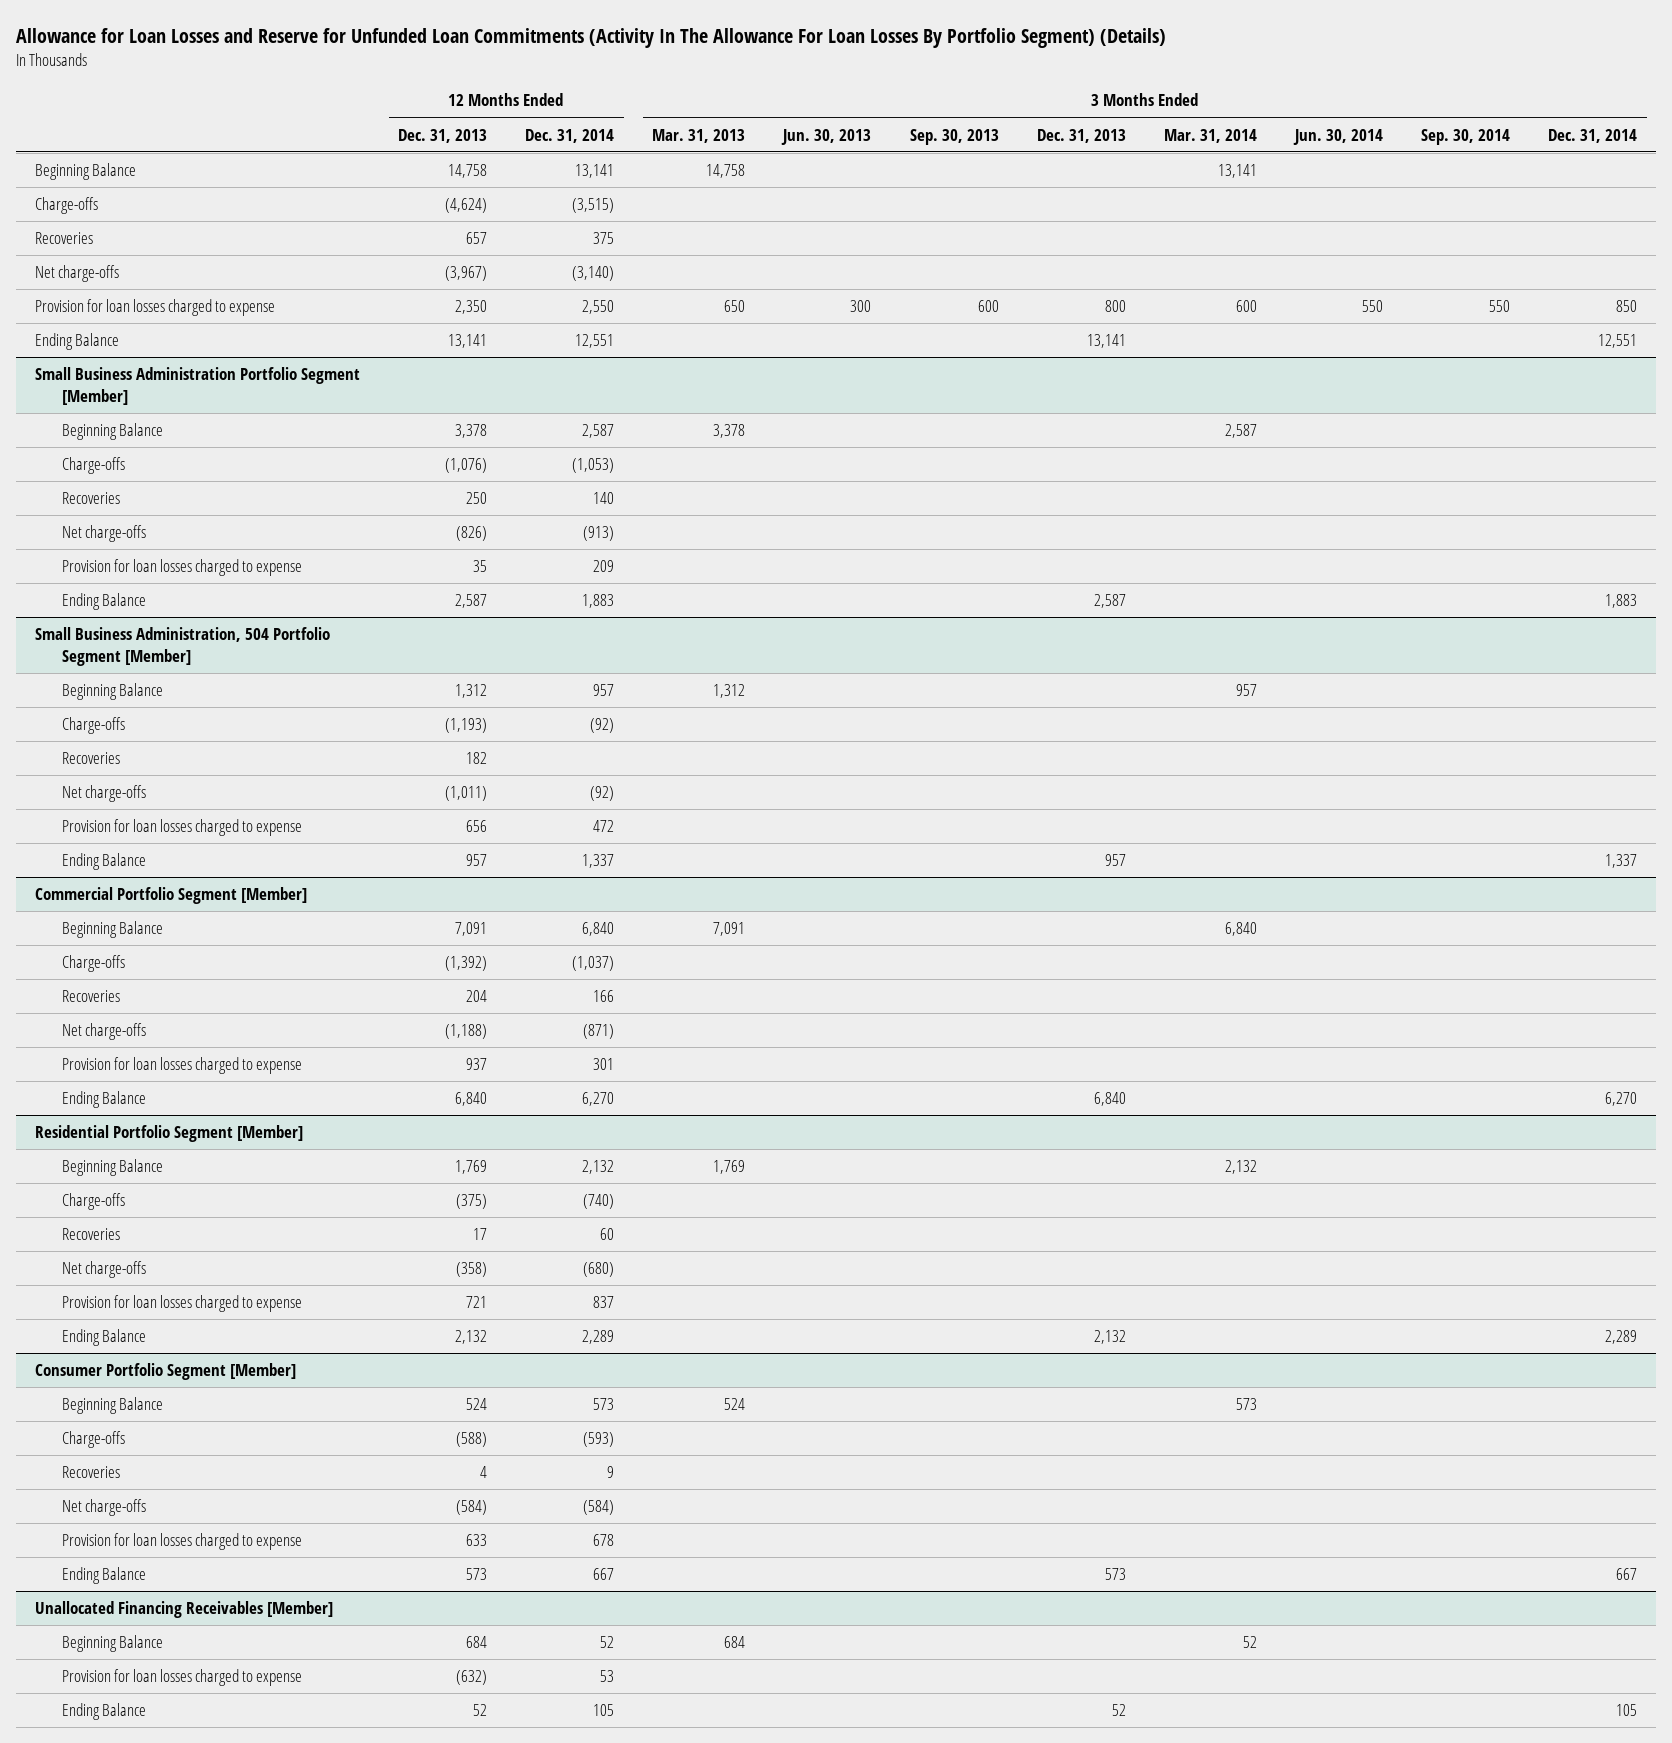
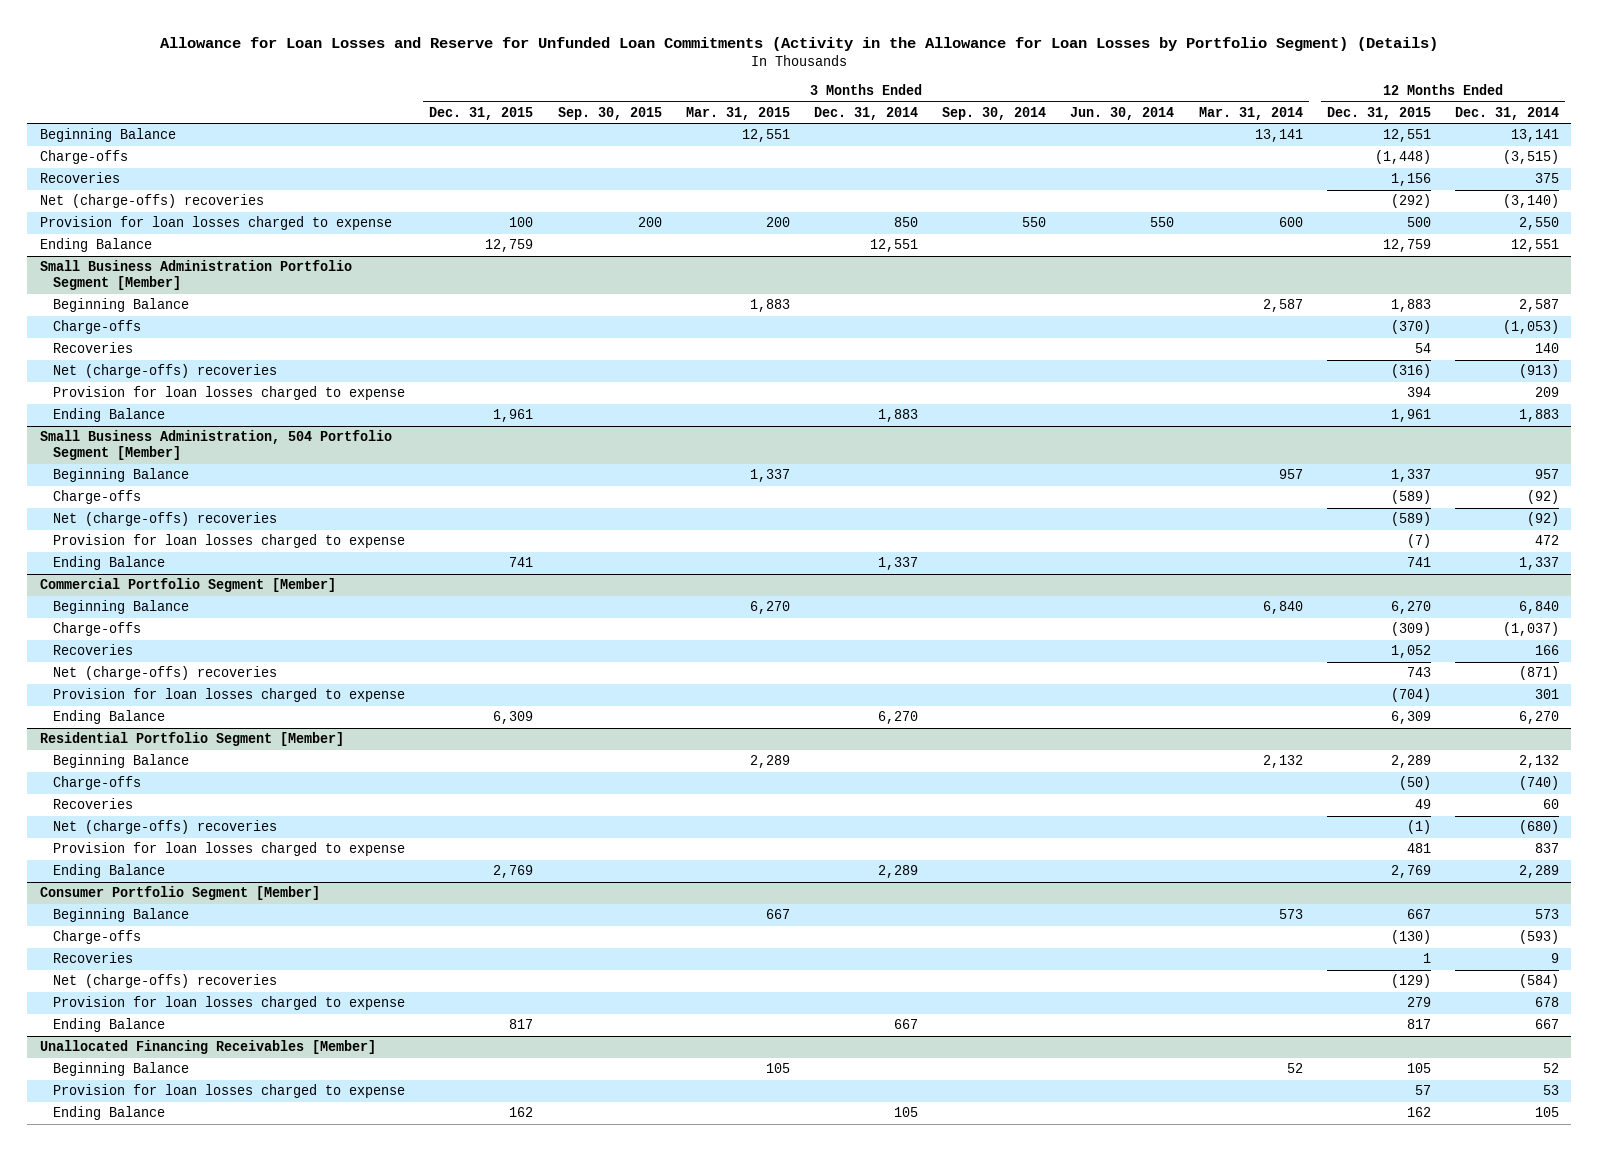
- Allowance for Loan Losses and Reserve for Unfunded Loan Commitments (Activity In The Allowance For Loan Losses By Portfolio Segment) (Details)
+ Allowance for Loan Losses and Reserve for Unfunded Loan Commitments (Activity in the Allowance for Loan Losses by Portfolio Segment) (Details)
- | 12 Months Ended Dec. 31, 2013 | 12 Months Ended Dec. 31, 2014 | 3 Months Ended Mar. 31, 2013 | 3 Months Ended Jun. 30, 2013 | 3 Months Ended Sep. 30, 2013 | 3 Months Ended Dec. 31, 2013 | 3 Months Ended Mar. 31, 2014 | 3 Months Ended Jun. 30, 2014 | 3 Months Ended Sep. 30, 2014 | 3 Months Ended Dec. 31, 2014
+ | 3 Months Ended Dec. 31, 2015 | 3 Months Ended Sep. 30, 2015 | 3 Months Ended Mar. 31, 2015 | 3 Months Ended Dec. 31, 2014 | 3 Months Ended Sep. 30, 2014 | 3 Months Ended Jun. 30, 2014 | 3 Months Ended Mar. 31, 2014 | 12 Months Ended Dec. 31, 2015 | 12 Months Ended Dec. 31, 2014
- Net charge-offs | (3,967) | (3,140) | | | | | | | |
+ Net (charge-offs) recoveries | | | | | | | | (292) | (3,140)
@ Small Business Administration Portfolio Segment [Member]
- Net charge-offs | (826) | (913) | | | | | | | |
+ Net (charge-offs) recoveries | | | | | | | | (316) | (913)
@ Small Business Administration, 504 Portfolio Segment [Member]
- Recoveries | 182 | | | | | | | | |
- Net charge-offs | (1,011) | (92) | | | | | | | |
+ Net (charge-offs) recoveries | | | | | | | | (589) | (92)
@ Commercial Portfolio Segment [Member]
- Net charge-offs | (1,188) | (871) | | | | | | | |
+ Net (charge-offs) recoveries | | | | | | | | 743 | (871)
@ Residential Portfolio Segment [Member]
- Net charge-offs | (358) | (680) | | | | | | | |
+ Net (charge-offs) recoveries | | | | | | | | (1) | (680)
@ Consumer Portfolio Segment [Member]
- Net charge-offs | (584) | (584) | | | | | | | |
+ Net (charge-offs) recoveries | | | | | | | | (129) | (584)

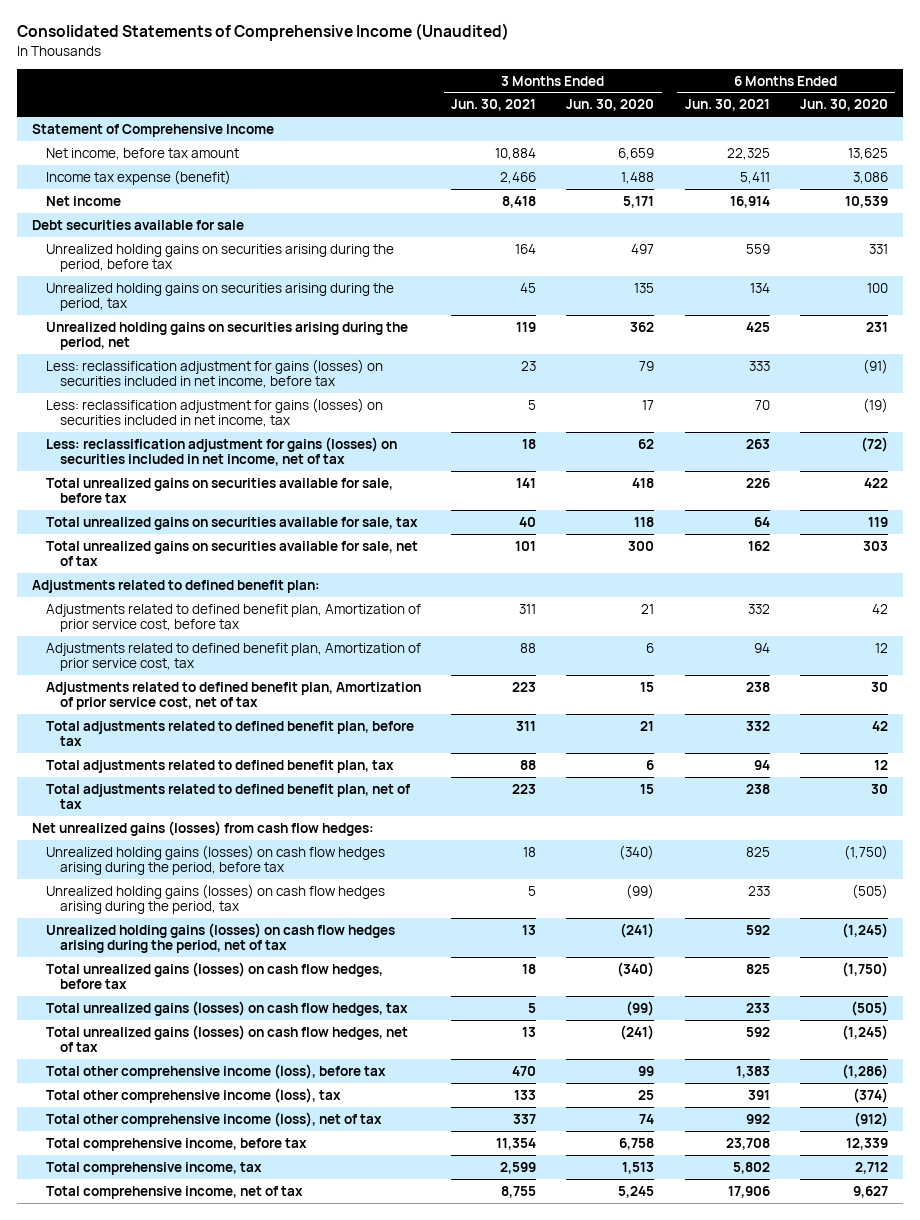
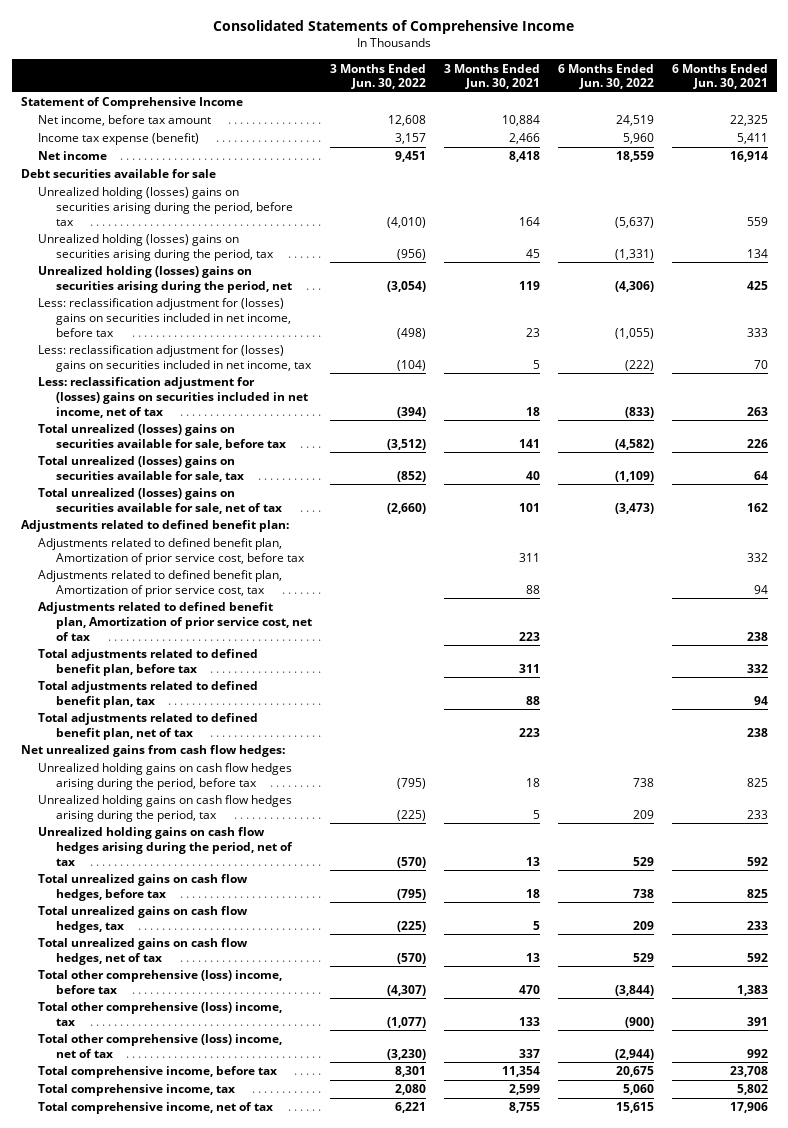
- Consolidated Statements of Comprehensive Income (Unaudited)
+ Consolidated Statements of Comprehensive Income
- | 3 Months Ended Jun. 30, 2021 | 3 Months Ended Jun. 30, 2020 | 6 Months Ended Jun. 30, 2021 | 6 Months Ended Jun. 30, 2020
+ | 3 Months Ended Jun. 30, 2022 | 3 Months Ended Jun. 30, 2021 | 6 Months Ended Jun. 30, 2022 | 6 Months Ended Jun. 30, 2021
- Unrealized holding gains on securities arising during the period, before tax | 164 | 497 | 559 | 331
- Unrealized holding gains on securities arising during the period, tax | 45 | 135 | 134 | 100
- Unrealized holding gains on securities arising during the period, net | 119 | 362 | 425 | 231
- Less: reclassification adjustment for gains (losses) on securities included in net income, before tax | 23 | 79 | 333 | (91)
- Less: reclassification adjustment for gains (losses) on securities included in net income, tax | 5 | 17 | 70 | (19)
- Less: reclassification adjustment for gains (losses) on securities included in net income, net of tax | 18 | 62 | 263 | (72)
- Total unrealized gains on securities available for sale, before tax | 141 | 418 | 226 | 422
- Total unrealized gains on securities available for sale, tax | 40 | 118 | 64 | 119
- Total unrealized gains on securities available for sale, net of tax | 101 | 300 | 162 | 303
+ Unrealized holding (losses) gains on securities arising during the period, before tax | (4,010) | 164 | (5,637) | 559
+ Unrealized holding (losses) gains on securities arising during the period, tax | (956) | 45 | (1,331) | 134
+ Unrealized holding (losses) gains on securities arising during the period, net | (3,054) | 119 | (4,306) | 425
+ Less: reclassification adjustment for (losses) gains on securities included in net income, before tax | (498) | 23 | (1,055) | 333
+ Less: reclassification adjustment for (losses) gains on securities included in net income, tax | (104) | 5 | (222) | 70
+ Less: reclassification adjustment for (losses) gains on securities included in net income, net of tax | (394) | 18 | (833) | 263
+ Total unrealized (losses) gains on securities available for sale, before tax | (3,512) | 141 | (4,582) | 226
+ Total unrealized (losses) gains on securities available for sale, tax | (852) | 40 | (1,109) | 64
+ Total unrealized (losses) gains on securities available for sale, net of tax | (2,660) | 101 | (3,473) | 162
- Net unrealized gains (losses) from cash flow hedges:
- Unrealized holding gains (losses) on cash flow hedges arising during the period, before tax | 18 | (340) | 825 | (1,750)
- Unrealized holding gains (losses) on cash flow hedges arising during the period, tax | 5 | (99) | 233 | (505)
- Unrealized holding gains (losses) on cash flow hedges arising during the period, net of tax | 13 | (241) | 592 | (1,245)
- Total unrealized gains (losses) on cash flow hedges, before tax | 18 | (340) | 825 | (1,750)
- Total unrealized gains (losses) on cash flow hedges, tax | 5 | (99) | 233 | (505)
- Total unrealized gains (losses) on cash flow hedges, net of tax | 13 | (241) | 592 | (1,245)
- Total other comprehensive income (loss), before tax | 470 | 99 | 1,383 | (1,286)
- Total other comprehensive income (loss), tax | 133 | 25 | 391 | (374)
- Total other comprehensive income (loss), net of tax | 337 | 74 | 992 | (912)
+ Net unrealized gains from cash flow hedges:
+ Unrealized holding gains on cash flow hedges arising during the period, before tax | (795) | 18 | 738 | 825
+ Unrealized holding gains on cash flow hedges arising during the period, tax | (225) | 5 | 209 | 233
+ Unrealized holding gains on cash flow hedges arising during the period, net of tax | (570) | 13 | 529 | 592
+ Total unrealized gains on cash flow hedges, before tax | (795) | 18 | 738 | 825
+ Total unrealized gains on cash flow hedges, tax | (225) | 5 | 209 | 233
+ Total unrealized gains on cash flow hedges, net of tax | (570) | 13 | 529 | 592
+ Total other comprehensive (loss) income, before tax | (4,307) | 470 | (3,844) | 1,383
+ Total other comprehensive (loss) income, tax | (1,077) | 133 | (900) | 391
+ Total other comprehensive (loss) income, net of tax | (3,230) | 337 | (2,944) | 992

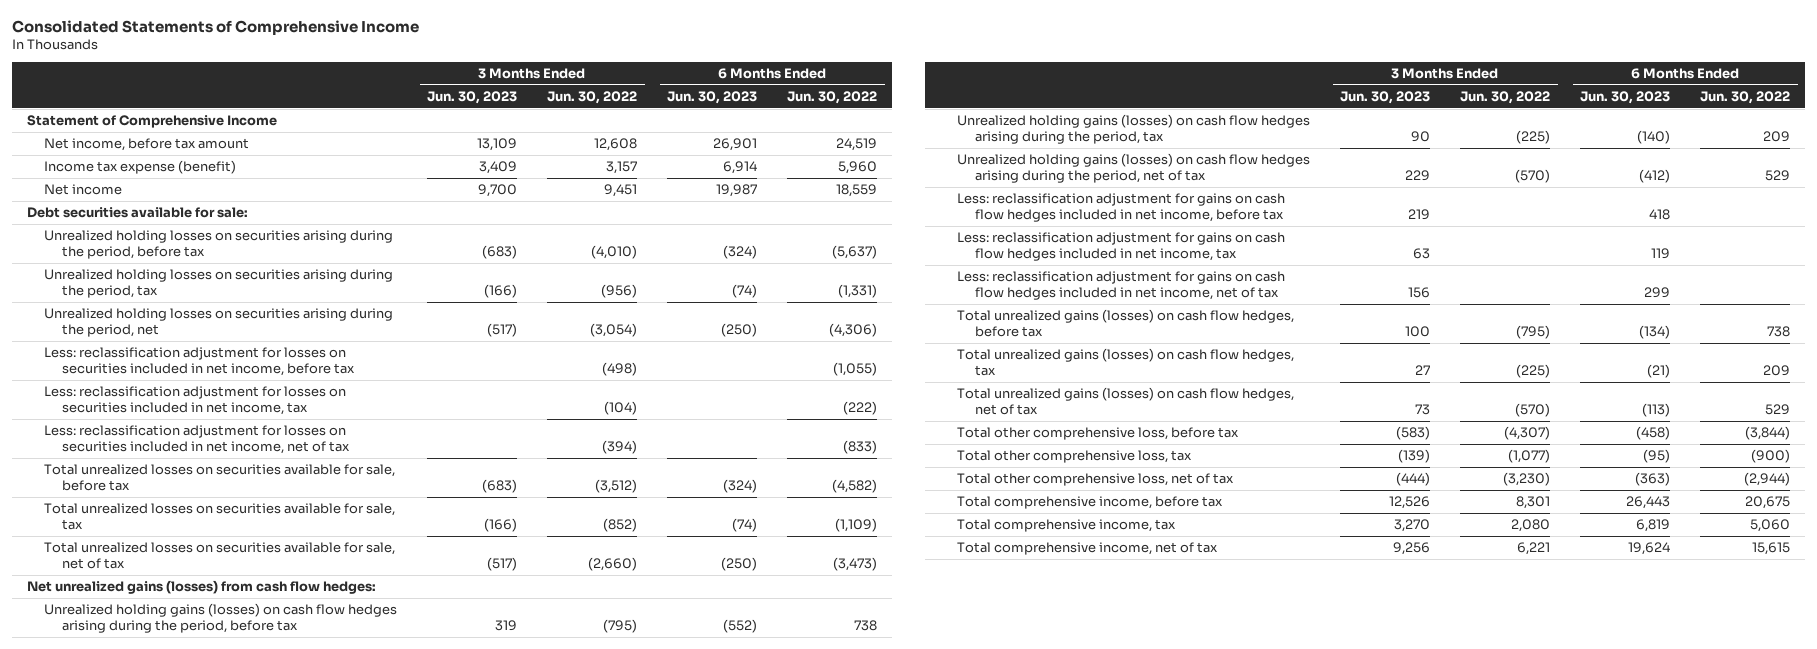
- | 3 Months Ended Jun. 30, 2022 | 3 Months Ended Jun. 30, 2021 | 6 Months Ended Jun. 30, 2022 | 6 Months Ended Jun. 30, 2021
+ | 3 Months Ended Jun. 30, 2023 | 3 Months Ended Jun. 30, 2022 | 6 Months Ended Jun. 30, 2023 | 6 Months Ended Jun. 30, 2022
- Debt securities available for sale
- Unrealized holding (losses) gains on securities arising during the period, before tax | (4,010) | 164 | (5,637) | 559
- Unrealized holding (losses) gains on securities arising during the period, tax | (956) | 45 | (1,331) | 134
- Unrealized holding (losses) gains on securities arising during the period, net | (3,054) | 119 | (4,306) | 425
- Less: reclassification adjustment for (losses) gains on securities included in net income, before tax | (498) | 23 | (1,055) | 333
- Less: reclassification adjustment for (losses) gains on securities included in net income, tax | (104) | 5 | (222) | 70
- Less: reclassification adjustment for (losses) gains on securities included in net income, net of tax | (394) | 18 | (833) | 263
- Total unrealized (losses) gains on securities available for sale, before tax | (3,512) | 141 | (4,582) | 226
- Total unrealized (losses) gains on securities available for sale, tax | (852) | 40 | (1,109) | 64
- Total unrealized (losses) gains on securities available for sale, net of tax | (2,660) | 101 | (3,473) | 162
- Adjustments related to defined benefit plan:
- Adjustments related to defined benefit plan, Amortization of prior service cost, before tax | | 311 | | 332
- Adjustments related to defined benefit plan, Amortization of prior service cost, tax | | 88 | | 94
- Adjustments related to defined benefit plan, Amortization of prior service cost, net of tax | | 223 | | 238
- Total adjustments related to defined benefit plan, before tax | | 311 | | 332
- Total adjustments related to defined benefit plan, tax | | 88 | | 94
- Total adjustments related to defined benefit plan, net of tax | | 223 | | 238
- Net unrealized gains from cash flow hedges:
- Unrealized holding gains on cash flow hedges arising during the period, before tax | (795) | 18 | 738 | 825
- Unrealized holding gains on cash flow hedges arising during the period, tax | (225) | 5 | 209 | 233
- Unrealized holding gains on cash flow hedges arising during the period, net of tax | (570) | 13 | 529 | 592
- Total unrealized gains on cash flow hedges, before tax | (795) | 18 | 738 | 825
- Total unrealized gains on cash flow hedges, tax | (225) | 5 | 209 | 233
- Total unrealized gains on cash flow hedges, net of tax | (570) | 13 | 529 | 592
- Total other comprehensive (loss) income, before tax | (4,307) | 470 | (3,844) | 1,383
- Total other comprehensive (loss) income, tax | (1,077) | 133 | (900) | 391
- Total other comprehensive (loss) income, net of tax | (3,230) | 337 | (2,944) | 992
+ Debt securities available for sale:
+ Unrealized holding losses on securities arising during the period, before tax | (683) | (4,010) | (324) | (5,637)
+ Unrealized holding losses on securities arising during the period, tax | (166) | (956) | (74) | (1,331)
+ Unrealized holding losses on securities arising during the period, net | (517) | (3,054) | (250) | (4,306)
+ Less: reclassification adjustment for losses on securities included in net income, before tax | | (498) | | (1,055)
+ Less: reclassification adjustment for losses on securities included in net income, tax | | (104) | | (222)
+ Less: reclassification adjustment for losses on securities included in net income, net of tax | | (394) | | (833)
+ Total unrealized losses on securities available for sale, before tax | (683) | (3,512) | (324) | (4,582)
+ Total unrealized losses on securities available for sale, tax | (166) | (852) | (74) | (1,109)
+ Total unrealized losses on securities available for sale, net of tax | (517) | (2,660) | (250) | (3,473)
+ Net unrealized gains (losses) from cash flow hedges:
+ Unrealized holding gains (losses) on cash flow hedges arising during the period, before tax | 319 | (795) | (552) | 738
+ Unrealized holding gains (losses) on cash flow hedges arising during the period, tax | 90 | (225) | (140) | 209
+ Unrealized holding gains (losses) on cash flow hedges arising during the period, net of tax | 229 | (570) | (412) | 529
+ Less: reclassification adjustment for gains on cash flow hedges included in net income, before tax | 219 | | 418 |
+ Less: reclassification adjustment for gains on cash flow hedges included in net income, tax | 63 | | 119 |
+ Less: reclassification adjustment for gains on cash flow hedges included in net income, net of tax | 156 | | 299 |
+ Total unrealized gains (losses) on cash flow hedges, before tax | 100 | (795) | (134) | 738
+ Total unrealized gains (losses) on cash flow hedges, tax | 27 | (225) | (21) | 209
+ Total unrealized gains (losses) on cash flow hedges, net of tax | 73 | (570) | (113) | 529
+ Total other comprehensive loss, before tax | (583) | (4,307) | (458) | (3,844)
+ Total other comprehensive loss, tax | (139) | (1,077) | (95) | (900)
+ Total other comprehensive loss, net of tax | (444) | (3,230) | (363) | (2,944)

